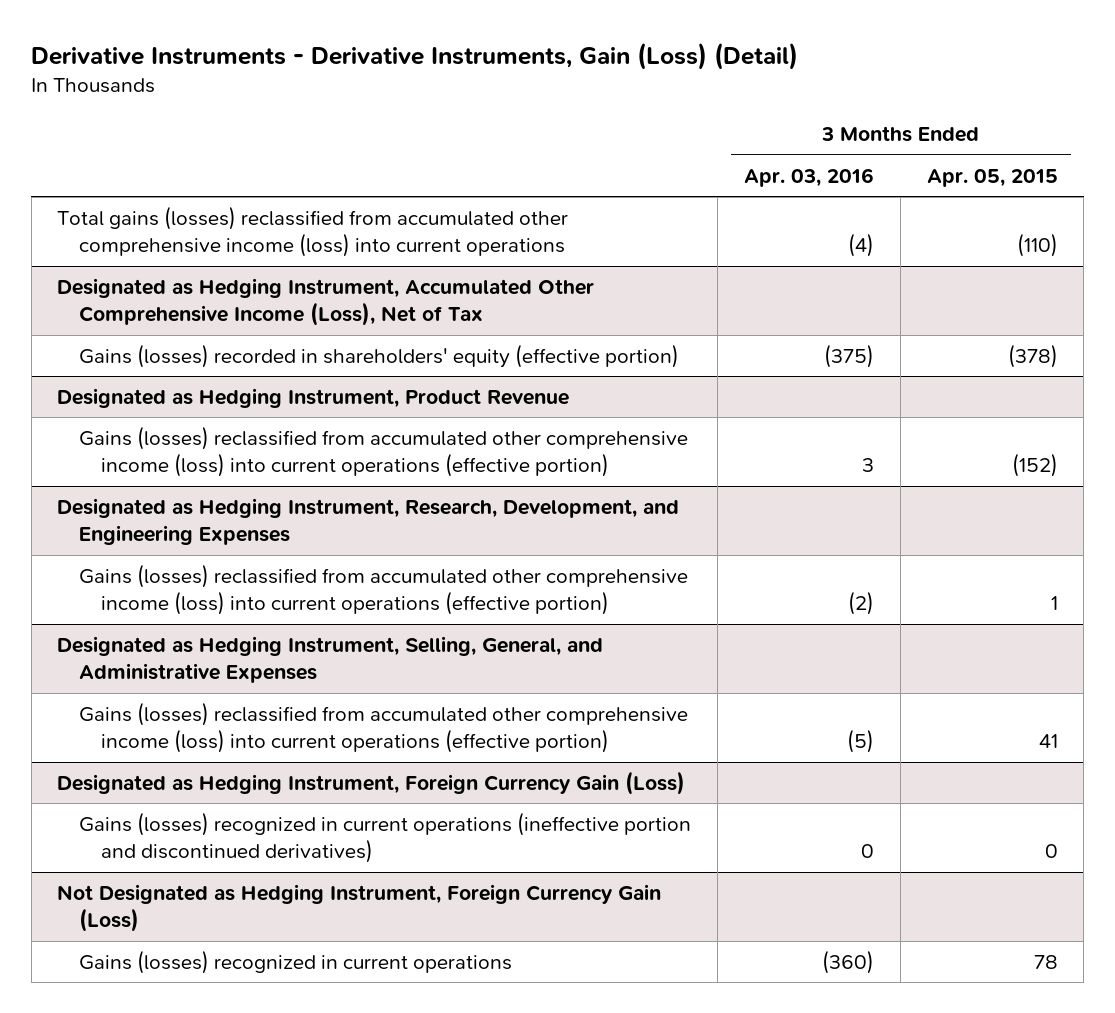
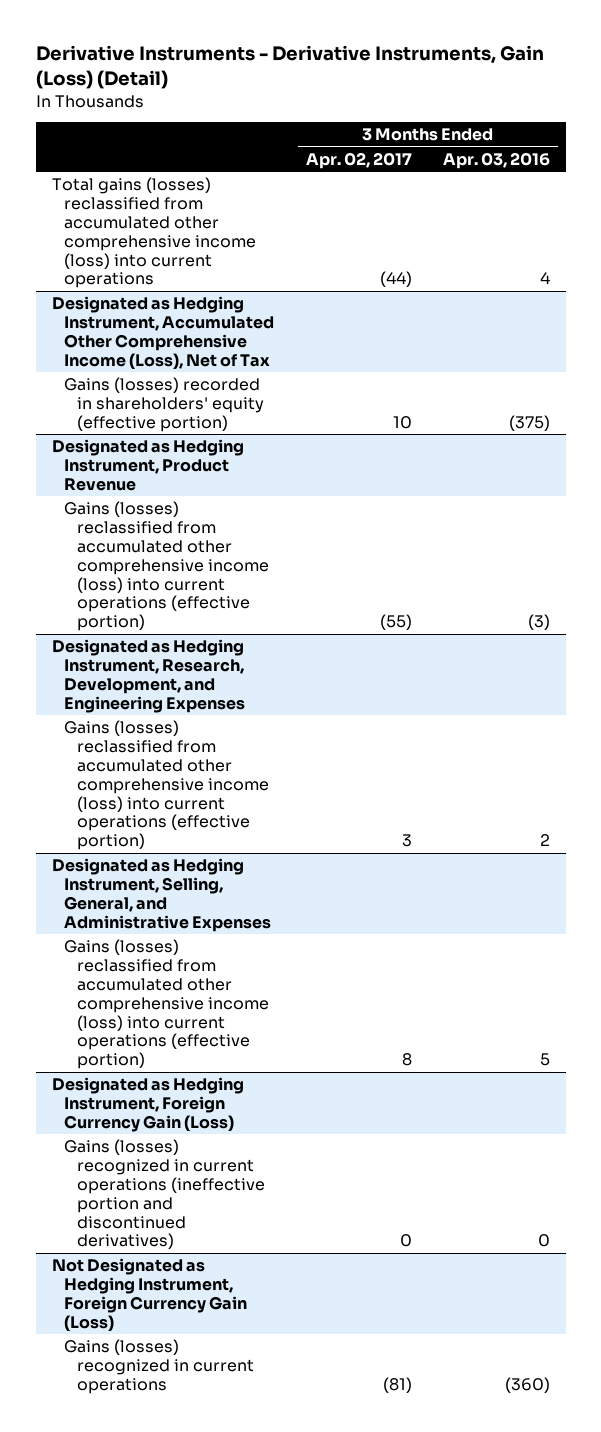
- | 3 Months Ended Apr. 03, 2016 | 3 Months Ended Apr. 05, 2015
+ | 3 Months Ended Apr. 02, 2017 | 3 Months Ended Apr. 03, 2016
- Total gains (losses) reclassified from accumulated other comprehensive income (loss) into current operations | (4) | (110)
+ Total gains (losses) reclassified from accumulated other comprehensive income (loss) into current operations | (44) | 4
@ Designated as Hedging Instrument, Product Revenue
- Gains (losses) reclassified from accumulated other comprehensive income (loss) into current operations (effective portion) | 3 | (152)
+ Gains (losses) reclassified from accumulated other comprehensive income (loss) into current operations (effective portion) | (55) | (3)
@ Designated as Hedging Instrument, Research, Development, and Engineering Expenses
- Gains (losses) reclassified from accumulated other comprehensive income (loss) into current operations (effective portion) | (2) | 1
+ Gains (losses) reclassified from accumulated other comprehensive income (loss) into current operations (effective portion) | 3 | 2
@ Designated as Hedging Instrument, Selling, General, and Administrative Expenses
- Gains (losses) reclassified from accumulated other comprehensive income (loss) into current operations (effective portion) | (5) | 41
+ Gains (losses) reclassified from accumulated other comprehensive income (loss) into current operations (effective portion) | 8 | 5

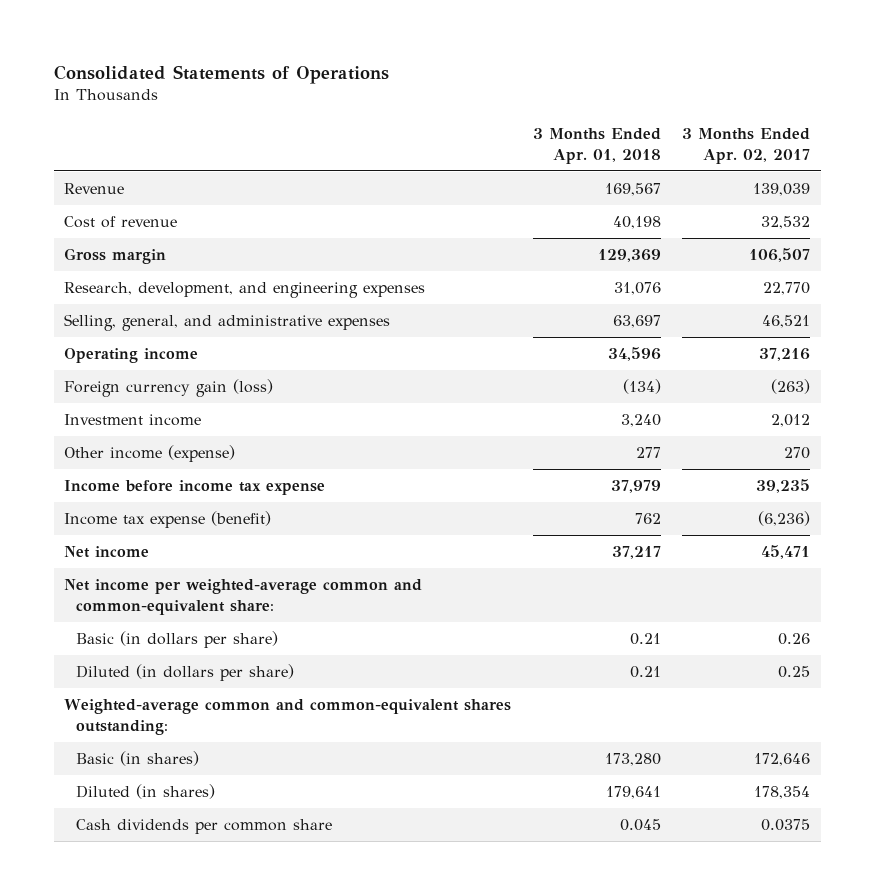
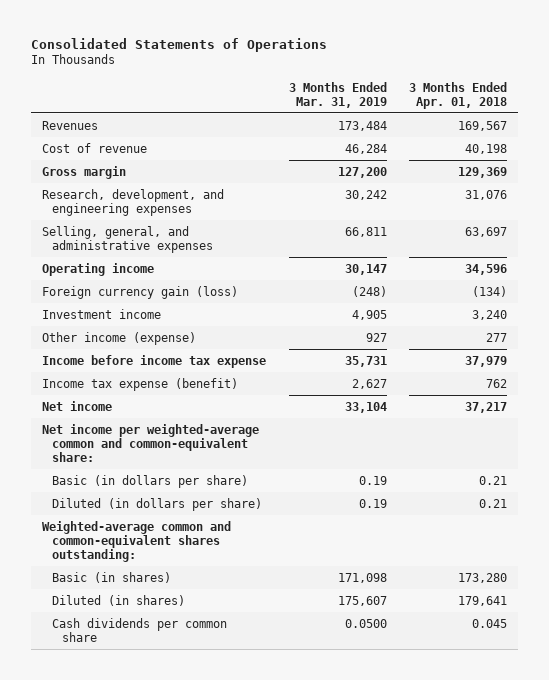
- | 3 Months Ended Apr. 01, 2018 | 3 Months Ended Apr. 02, 2017
+ | 3 Months Ended Mar. 31, 2019 | 3 Months Ended Apr. 01, 2018
- Revenue | 169,567 | 139,039
+ Revenues | 173,484 | 169,567

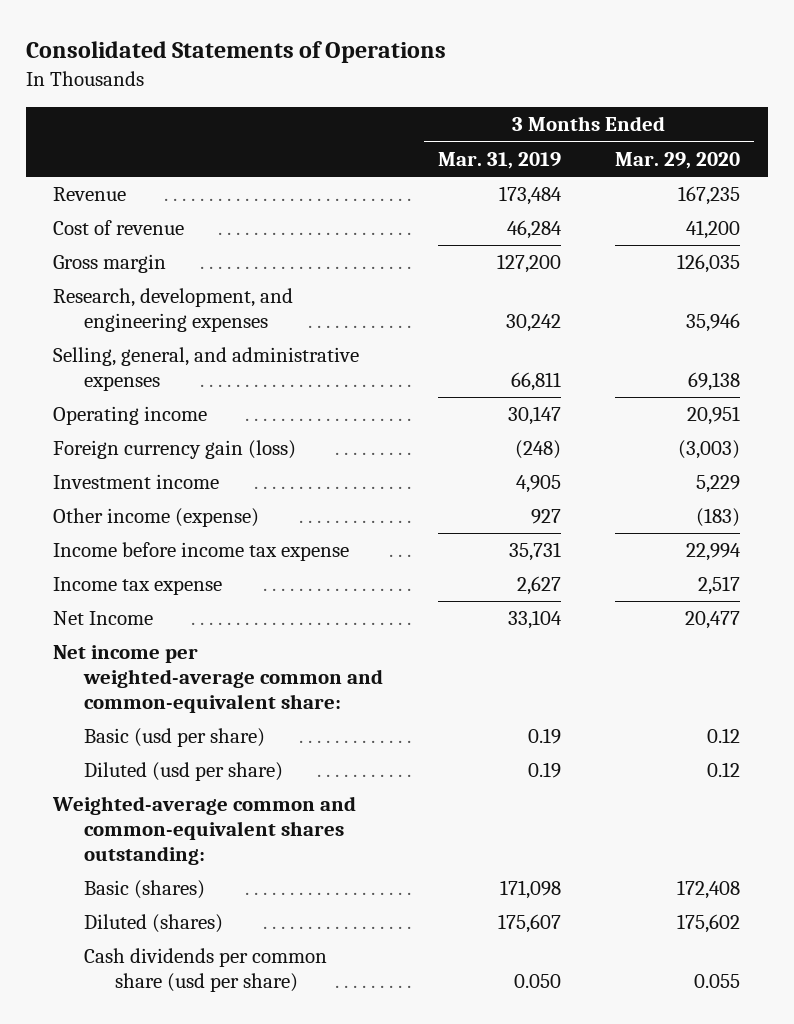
- | 3 Months Ended Mar. 31, 2019 | 3 Months Ended Apr. 01, 2018
+ | 3 Months Ended Mar. 31, 2019 | 3 Months Ended Mar. 29, 2020
- Revenues | 173,484 | 169,567
+ Revenue | 173,484 | 167,235
- Income tax expense (benefit) | 2,627 | 762
- Net income | 33,104 | 37,217
+ Income tax expense | 2,627 | 2,517
+ Net Income | 33,104 | 20,477
- Basic (in dollars per share) | 0.19 | 0.21
- Diluted (in dollars per share) | 0.19 | 0.21
+ Basic (usd per share) | 0.19 | 0.12
+ Diluted (usd per share) | 0.19 | 0.12
- Basic (in shares) | 171,098 | 173,280
- Diluted (in shares) | 175,607 | 179,641
- Cash dividends per common share | 0.0500 | 0.045
+ Basic (shares) | 171,098 | 172,408
+ Diluted (shares) | 175,607 | 175,602
+ Cash dividends per common share (usd per share) | 0.050 | 0.055

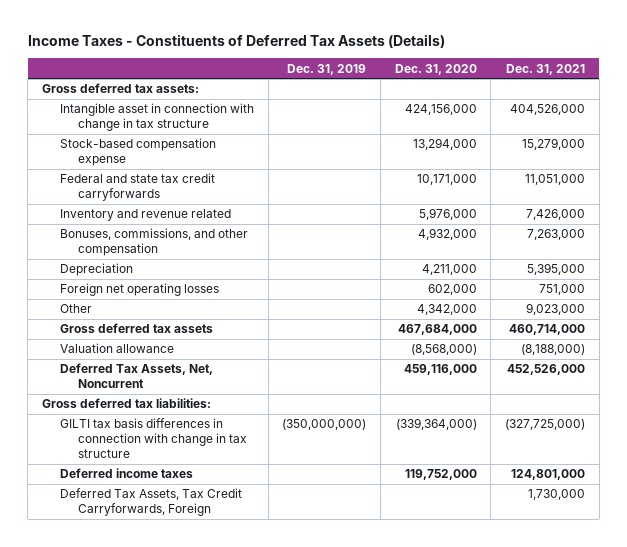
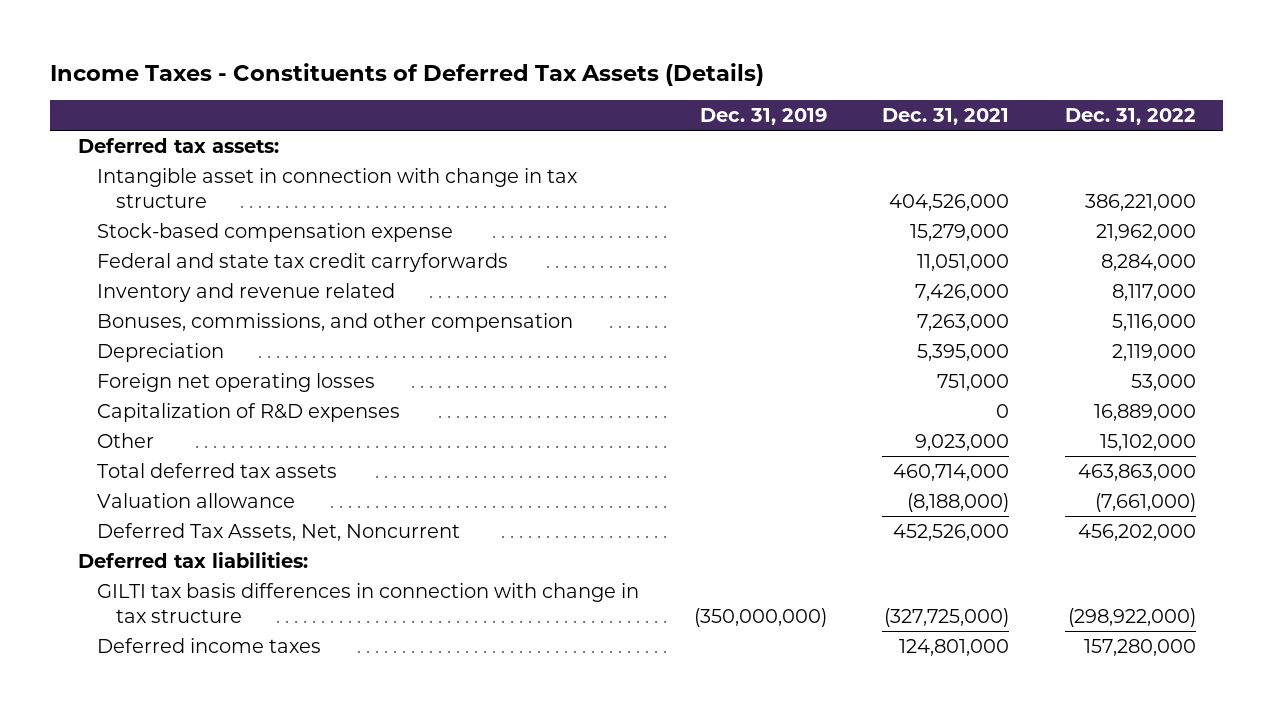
- | Dec. 31, 2019 | Dec. 31, 2020 | Dec. 31, 2021
+ | Dec. 31, 2019 | Dec. 31, 2021 | Dec. 31, 2022
- Gross deferred tax assets:
+ Deferred tax assets:
+ Capitalization of R&D expenses | | 0 | 16,889,000
- Gross deferred tax assets | | 467,684,000 | 460,714,000
+ Total deferred tax assets | | 460,714,000 | 463,863,000
- Gross deferred tax liabilities:
+ Deferred tax liabilities:
- Deferred Tax Assets, Tax Credit Carryforwards, Foreign | | | 1,730,000

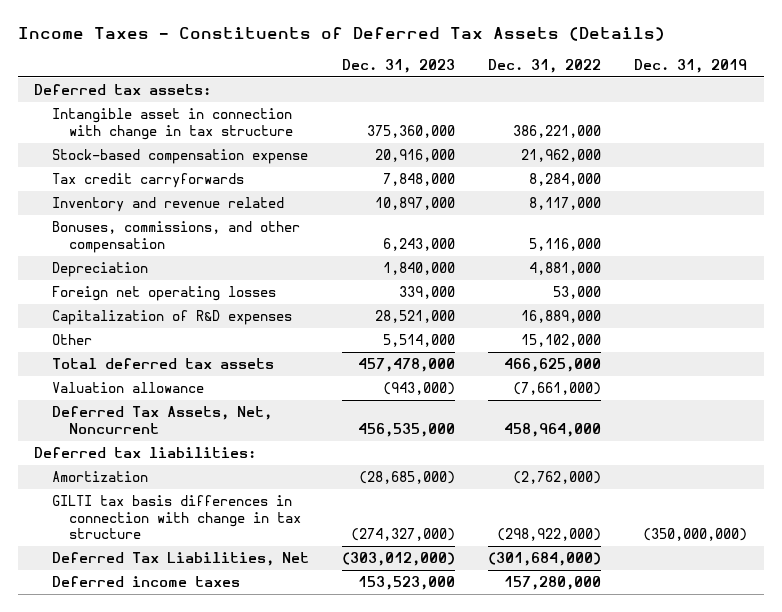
- | Dec. 31, 2019 | Dec. 31, 2021 | Dec. 31, 2022
+ | Dec. 31, 2023 | Dec. 31, 2022 | Dec. 31, 2019
- Federal and state tax credit carryforwards | | 11,051,000 | 8,284,000
+ Tax credit carryforwards | 7,848,000 | 8,284,000 |
- Depreciation | | 5,395,000 | 2,119,000
+ Depreciation | 1,840,000 | 4,881,000 |
- Total deferred tax assets | | 460,714,000 | 463,863,000
+ Total deferred tax assets | 457,478,000 | 466,625,000 |
- Deferred Tax Assets, Net, Noncurrent | | 452,526,000 | 456,202,000
+ Deferred Tax Assets, Net, Noncurrent | 456,535,000 | 458,964,000 |
+ Amortization | (28,685,000) | (2,762,000) |
+ Deferred Tax Liabilities, Net | (303,012,000) | (301,684,000) |

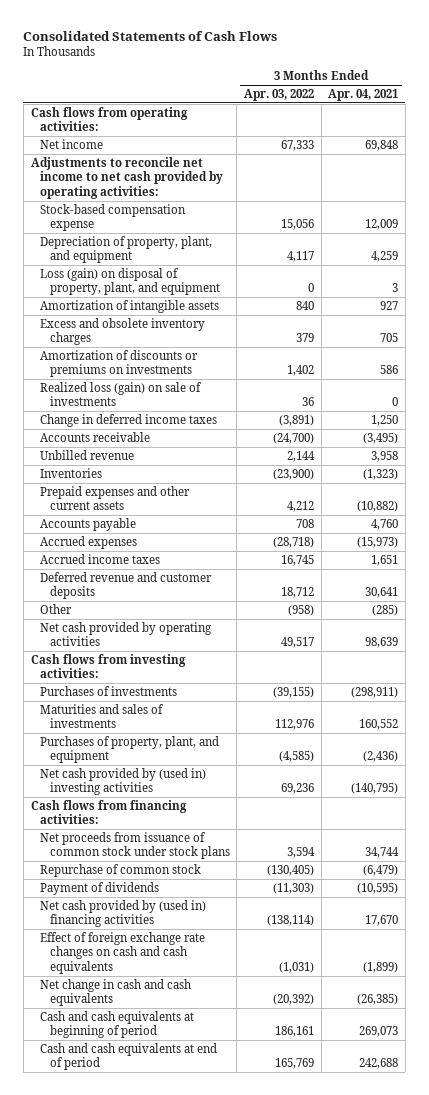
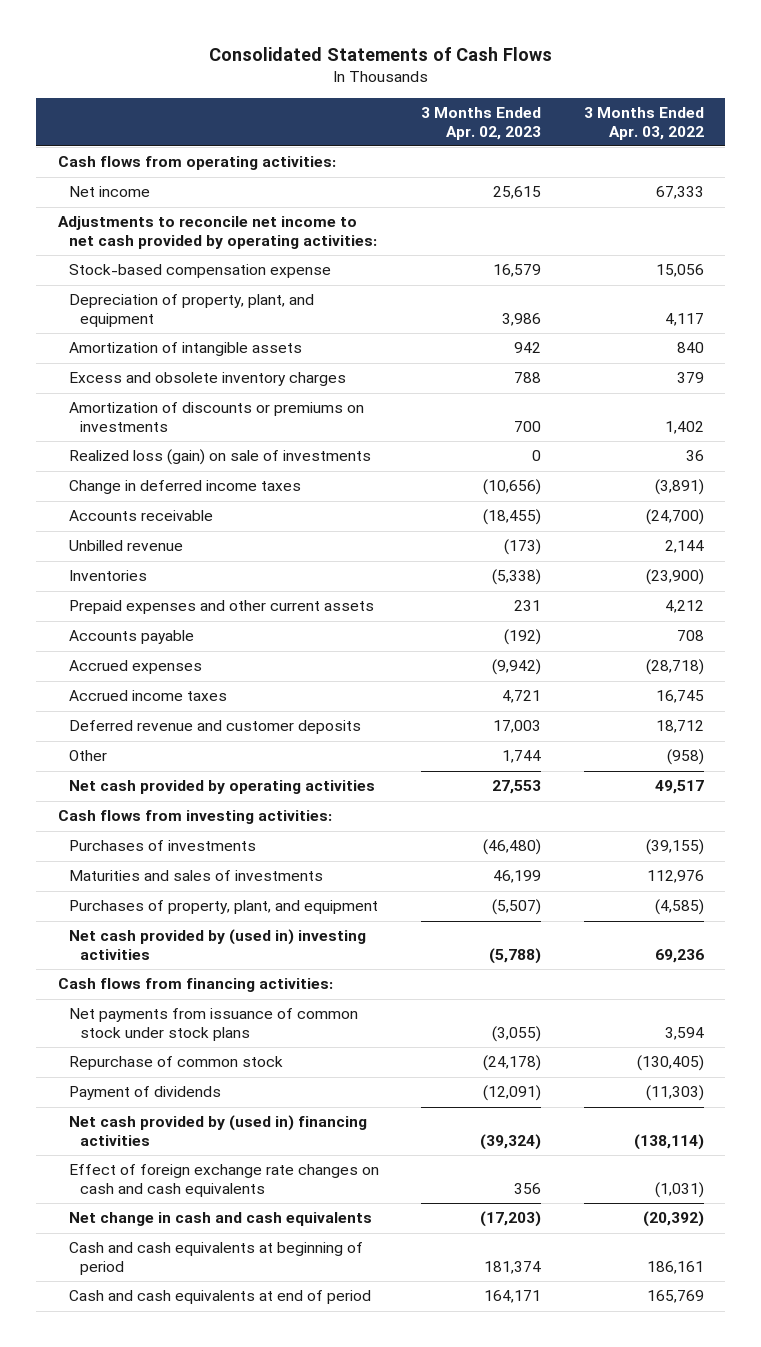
- | 3 Months Ended Apr. 03, 2022 | 3 Months Ended Apr. 04, 2021
+ | 3 Months Ended Apr. 02, 2023 | 3 Months Ended Apr. 03, 2022
- Loss (gain) on disposal of property, plant, and equipment | 0 | 3
- Net proceeds from issuance of common stock under stock plans | 3,594 | 34,744
+ Net payments from issuance of common stock under stock plans | (3,055) | 3,594

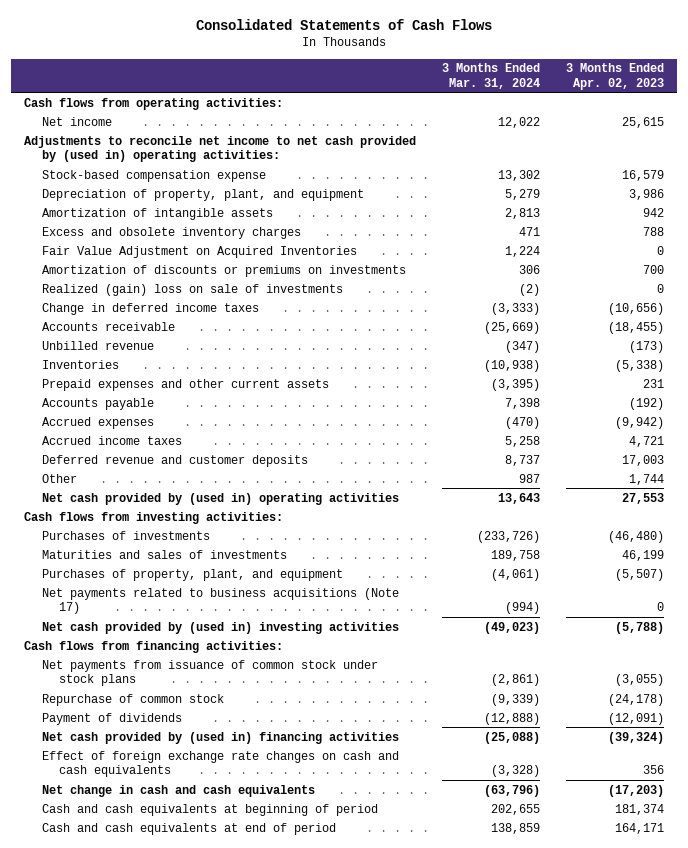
- | 3 Months Ended Apr. 02, 2023 | 3 Months Ended Apr. 03, 2022
+ | 3 Months Ended Mar. 31, 2024 | 3 Months Ended Apr. 02, 2023
- Adjustments to reconcile net income to net cash provided by operating activities:
+ Adjustments to reconcile net income to net cash provided by (used in) operating activities:
+ Fair Value Adjustment on Acquired Inventories | 1,224 | 0
- Realized loss (gain) on sale of investments | 0 | 36
+ Realized (gain) loss on sale of investments | (2) | 0
- Net cash provided by operating activities | 27,553 | 49,517
+ Net cash provided by (used in) operating activities | 13,643 | 27,553
+ Net payments related to business acquisitions (Note 17) | (994) | 0

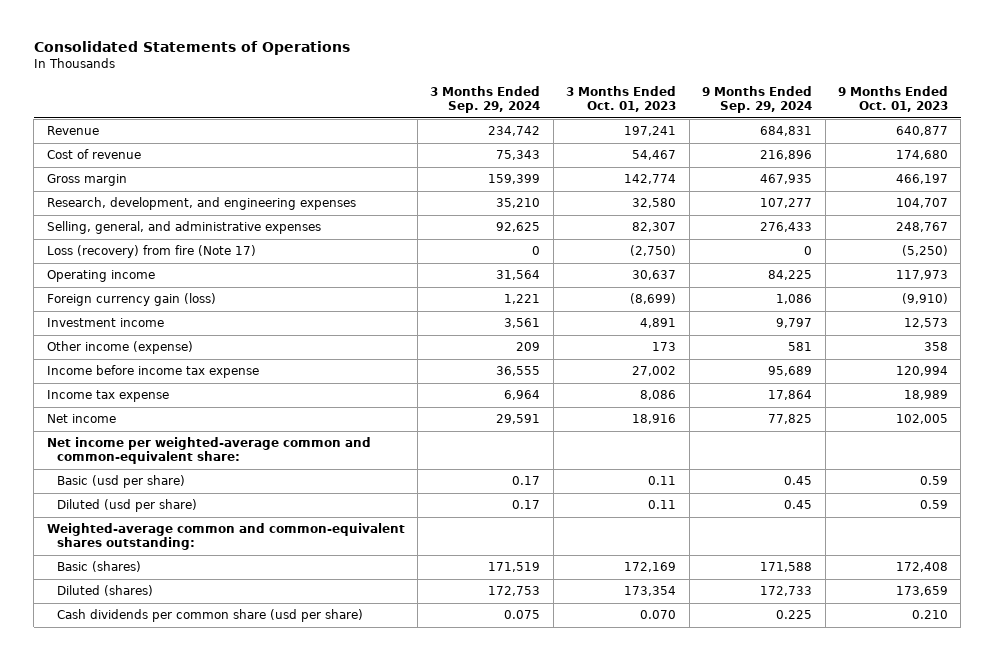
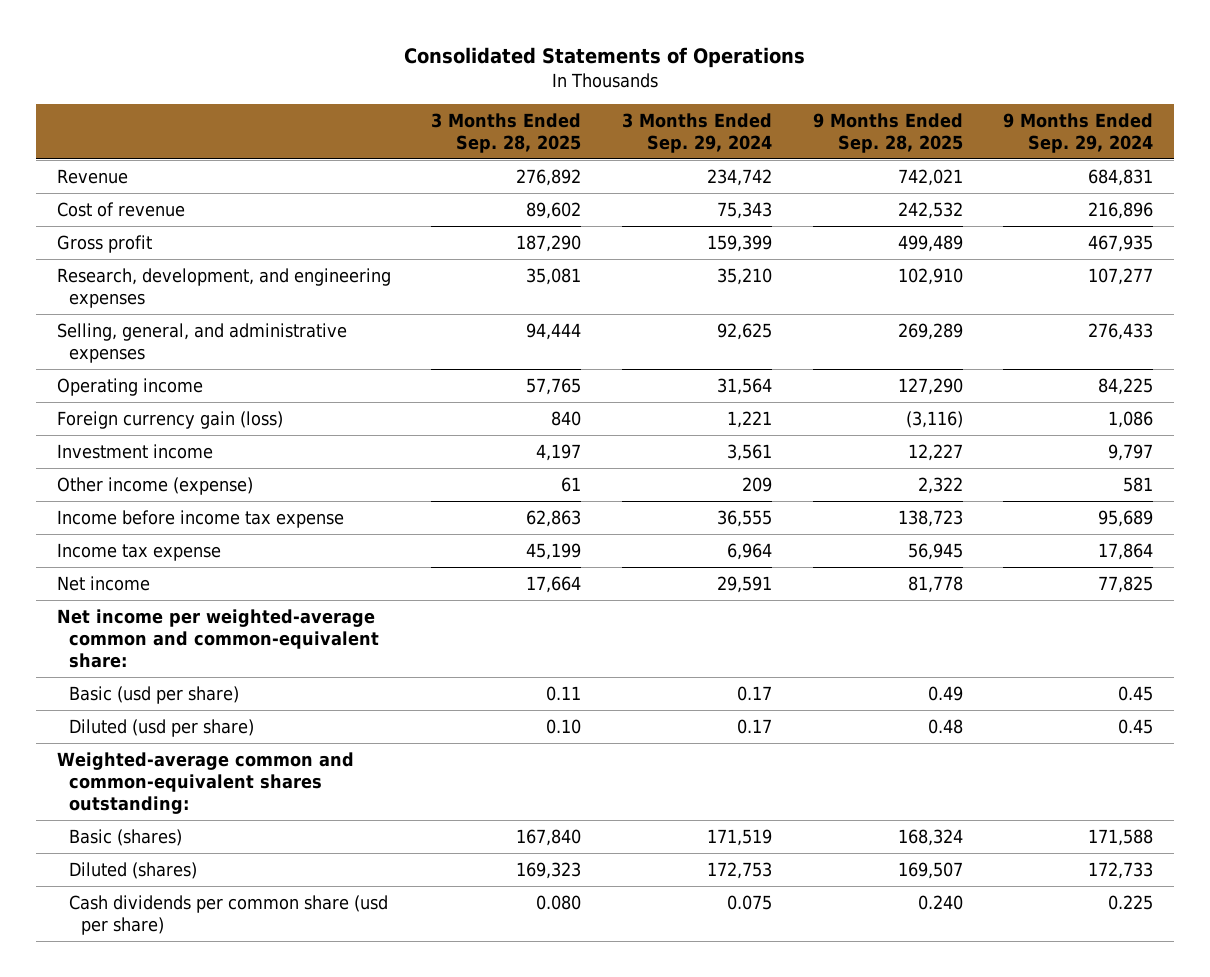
- | 3 Months Ended Sep. 29, 2024 | 3 Months Ended Oct. 01, 2023 | 9 Months Ended Sep. 29, 2024 | 9 Months Ended Oct. 01, 2023
+ | 3 Months Ended Sep. 28, 2025 | 3 Months Ended Sep. 29, 2024 | 9 Months Ended Sep. 28, 2025 | 9 Months Ended Sep. 29, 2024
- Gross margin | 159,399 | 142,774 | 467,935 | 466,197
+ Gross profit | 187,290 | 159,399 | 499,489 | 467,935
- Loss (recovery) from fire (Note 17) | 0 | (2,750) | 0 | (5,250)

